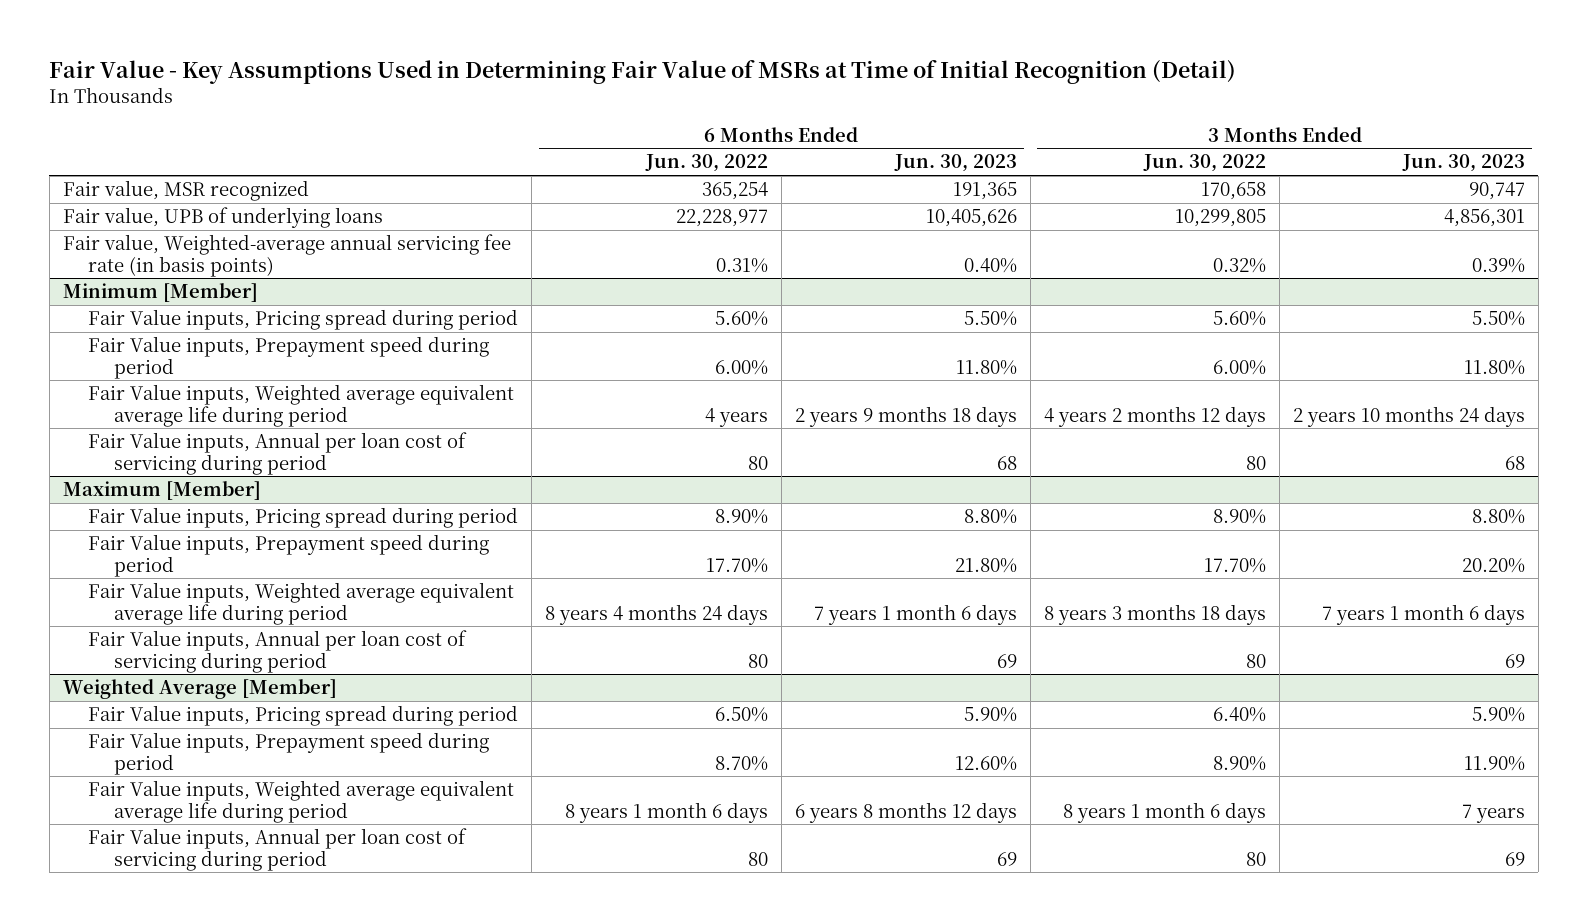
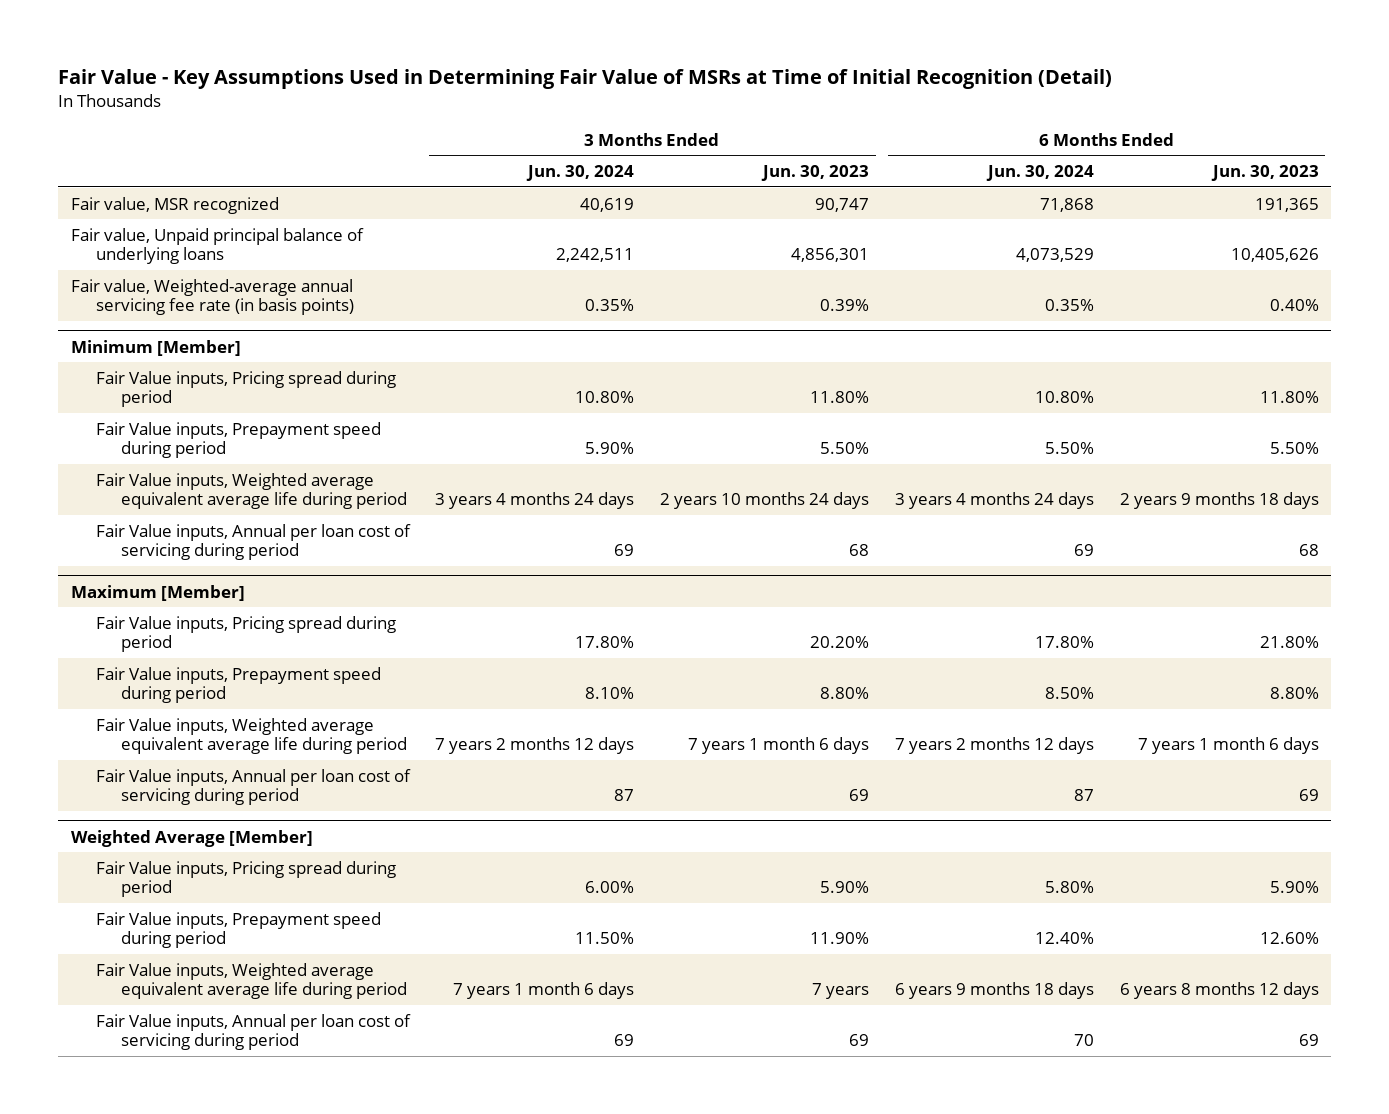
- | 6 Months Ended Jun. 30, 2022 | 6 Months Ended Jun. 30, 2023 | 3 Months Ended Jun. 30, 2022 | 3 Months Ended Jun. 30, 2023
+ | 3 Months Ended Jun. 30, 2024 | 3 Months Ended Jun. 30, 2023 | 6 Months Ended Jun. 30, 2024 | 6 Months Ended Jun. 30, 2023
- Fair value, UPB of underlying loans | 22,228,977 | 10,405,626 | 10,299,805 | 4,856,301
+ Fair value, Unpaid principal balance of underlying loans | 2,242,511 | 4,856,301 | 4,073,529 | 10,405,626
@ Minimum [Member]
- Fair Value inputs, Pricing spread during period | 5.60% | 5.50% | 5.60% | 5.50%
- Fair Value inputs, Prepayment speed during period | 6.00% | 11.80% | 6.00% | 11.80%
+ Fair Value inputs, Pricing spread during period | 10.80% | 11.80% | 10.80% | 11.80%
+ Fair Value inputs, Prepayment speed during period | 5.90% | 5.50% | 5.50% | 5.50%
@ Maximum [Member]
- Fair Value inputs, Pricing spread during period | 8.90% | 8.80% | 8.90% | 8.80%
- Fair Value inputs, Prepayment speed during period | 17.70% | 21.80% | 17.70% | 20.20%
+ Fair Value inputs, Pricing spread during period | 17.80% | 20.20% | 17.80% | 21.80%
+ Fair Value inputs, Prepayment speed during period | 8.10% | 8.80% | 8.50% | 8.80%

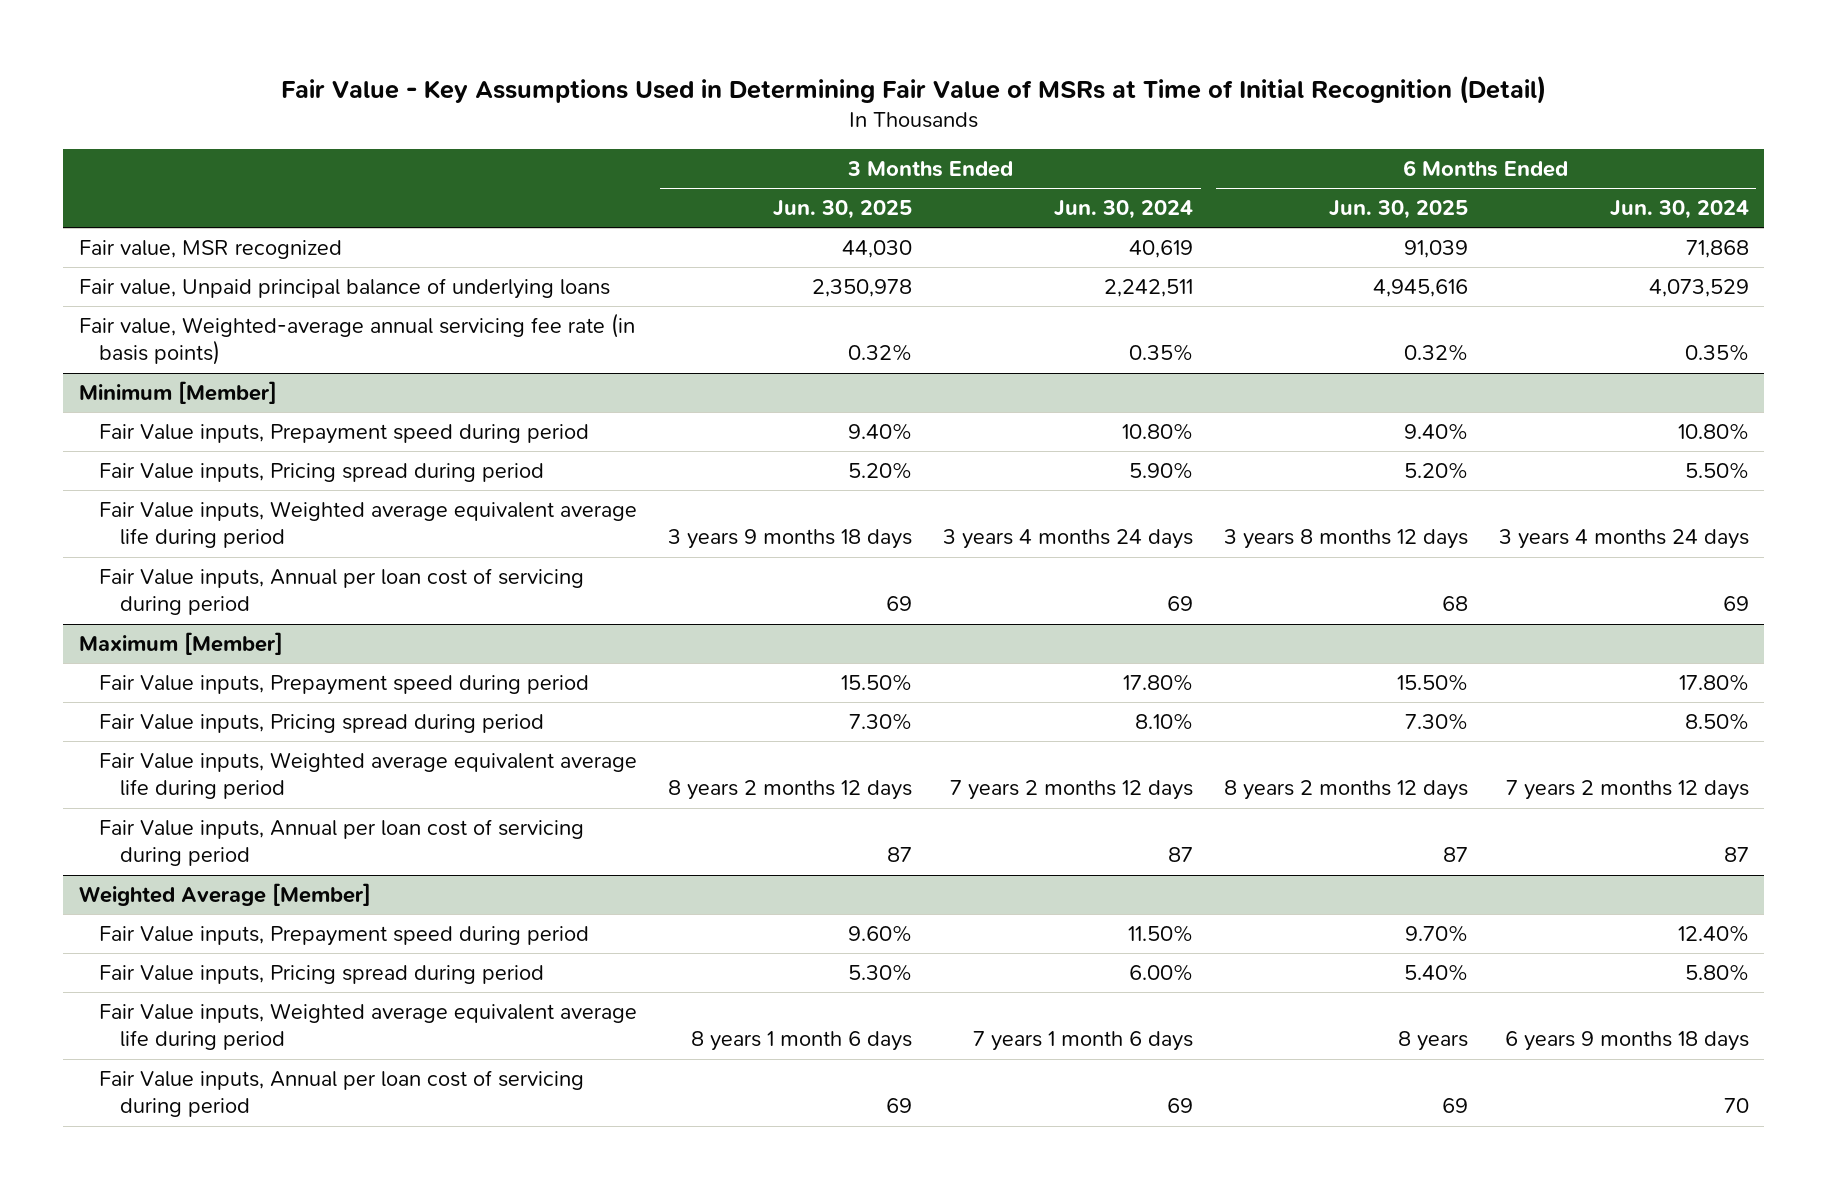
- | 3 Months Ended Jun. 30, 2024 | 3 Months Ended Jun. 30, 2023 | 6 Months Ended Jun. 30, 2024 | 6 Months Ended Jun. 30, 2023
+ | 3 Months Ended Jun. 30, 2025 | 3 Months Ended Jun. 30, 2024 | 6 Months Ended Jun. 30, 2025 | 6 Months Ended Jun. 30, 2024
@ Minimum [Member]
- Fair Value inputs, Pricing spread during period | 10.80% | 11.80% | 10.80% | 11.80%
- Fair Value inputs, Prepayment speed during period | 5.90% | 5.50% | 5.50% | 5.50%
+ Fair Value inputs, Prepayment speed during period | 9.40% | 10.80% | 9.40% | 10.80%
+ Fair Value inputs, Pricing spread during period | 5.20% | 5.90% | 5.20% | 5.50%
@ Maximum [Member]
- Fair Value inputs, Pricing spread during period | 17.80% | 20.20% | 17.80% | 21.80%
- Fair Value inputs, Prepayment speed during period | 8.10% | 8.80% | 8.50% | 8.80%
+ Fair Value inputs, Prepayment speed during period | 15.50% | 17.80% | 15.50% | 17.80%
+ Fair Value inputs, Pricing spread during period | 7.30% | 8.10% | 7.30% | 8.50%
@ Weighted Average [Member]
moved down: Fair Value inputs, Pricing spread during period | 5.30% | 6.00% | 5.40% | 5.80%

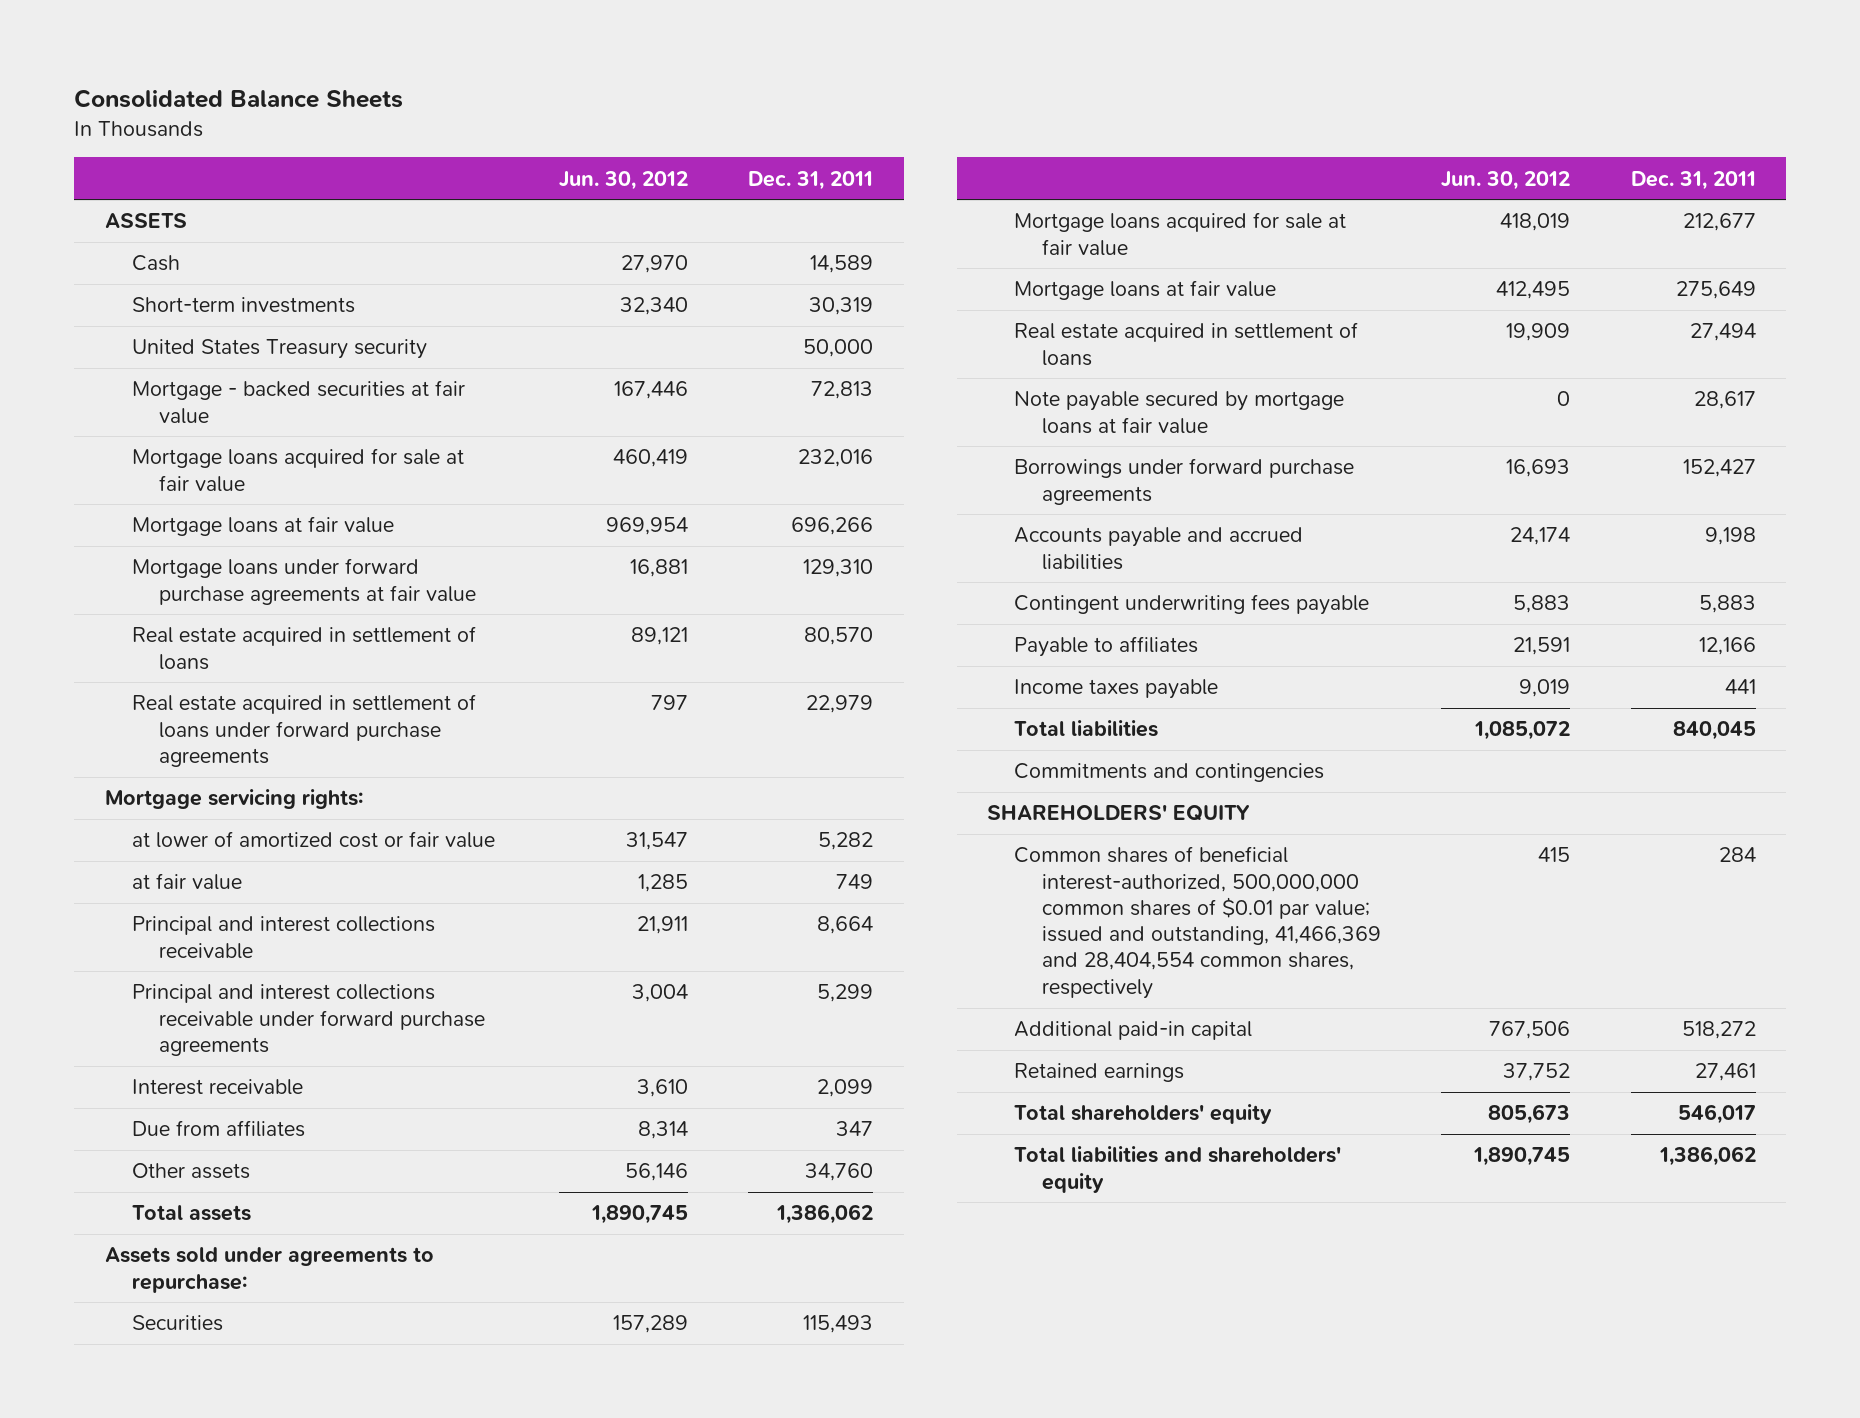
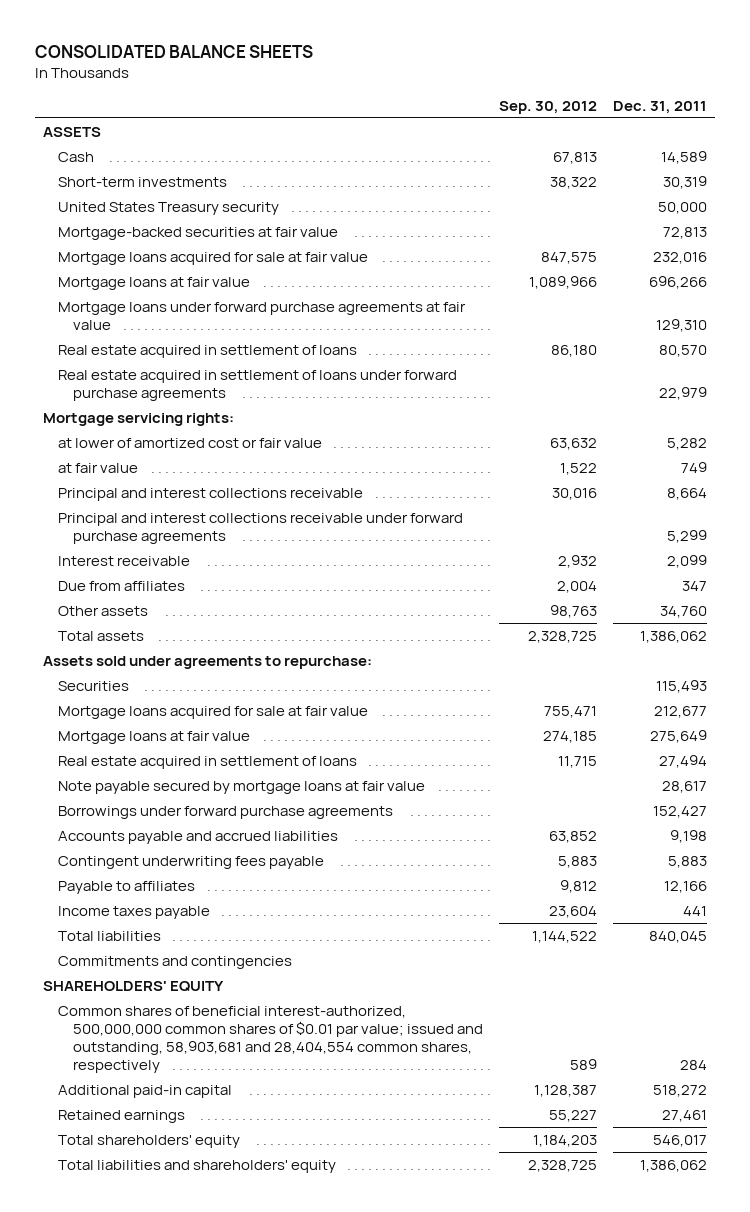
- Consolidated Balance Sheets
+ CONSOLIDATED BALANCE SHEETS
- | Jun. 30, 2012 | Dec. 31, 2011
+ | Sep. 30, 2012 | Dec. 31, 2011
- Mortgage - backed securities at fair value | 167,446 | 72,813
+ Mortgage-backed securities at fair value | | 72,813
- Common shares of beneficial interest-authorized, 500,000,000 common shares of $0.01 par value; issued and outstanding, 41,466,369 and 28,404,554 common shares, respectively | 415 | 284
+ Common shares of beneficial interest-authorized, 500,000,000 common shares of $0.01 par value; issued and outstanding, 58,903,681 and 28,404,554 common shares, respectively | 589 | 284

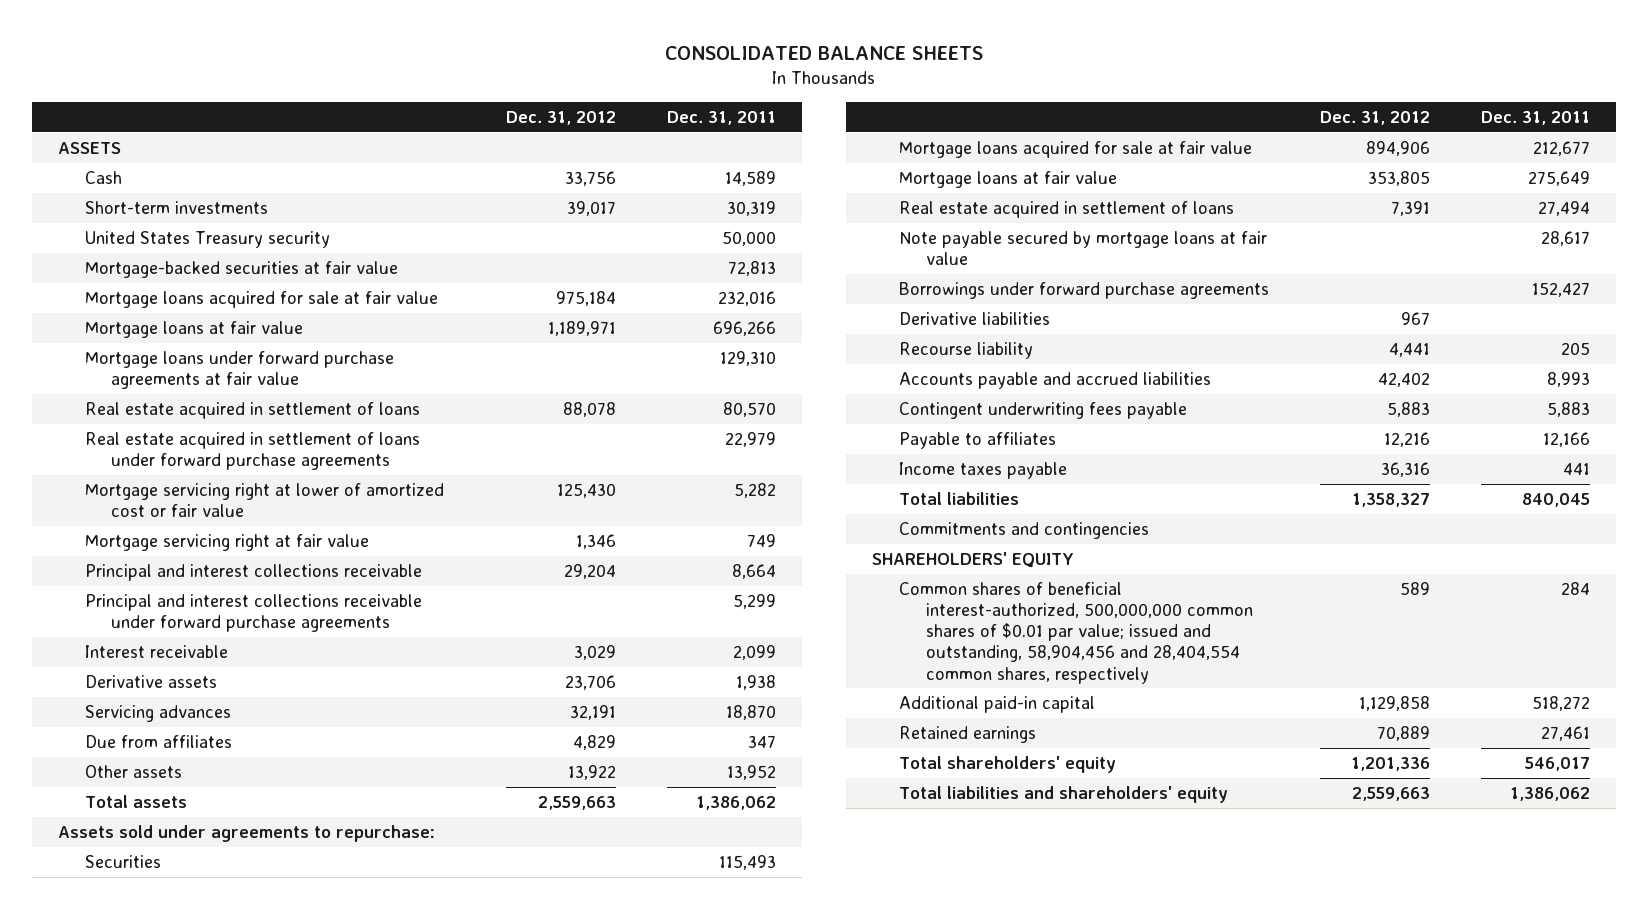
- | Sep. 30, 2012 | Dec. 31, 2011
+ | Dec. 31, 2012 | Dec. 31, 2011
- Mortgage servicing rights:
- at lower of amortized cost or fair value | 63,632 | 5,282
- at fair value | 1,522 | 749
+ Mortgage servicing right at lower of amortized cost or fair value | 125,430 | 5,282
+ Mortgage servicing right at fair value | 1,346 | 749
+ Derivative assets | 23,706 | 1,938
+ Servicing advances | 32,191 | 18,870
- Other assets | 98,763 | 34,760
+ Other assets | 13,922 | 13,952
- Accounts payable and accrued liabilities | 63,852 | 9,198
+ Derivative liabilities | 967 |
+ Recourse liability | 4,441 | 205
+ Accounts payable and accrued liabilities | 42,402 | 8,993
- Common shares of beneficial interest-authorized, 500,000,000 common shares of $0.01 par value; issued and outstanding, 58,903,681 and 28,404,554 common shares, respectively | 589 | 284
+ Common shares of beneficial interest-authorized, 500,000,000 common shares of $0.01 par value; issued and outstanding, 58,904,456 and 28,404,554 common shares, respectively | 589 | 284

